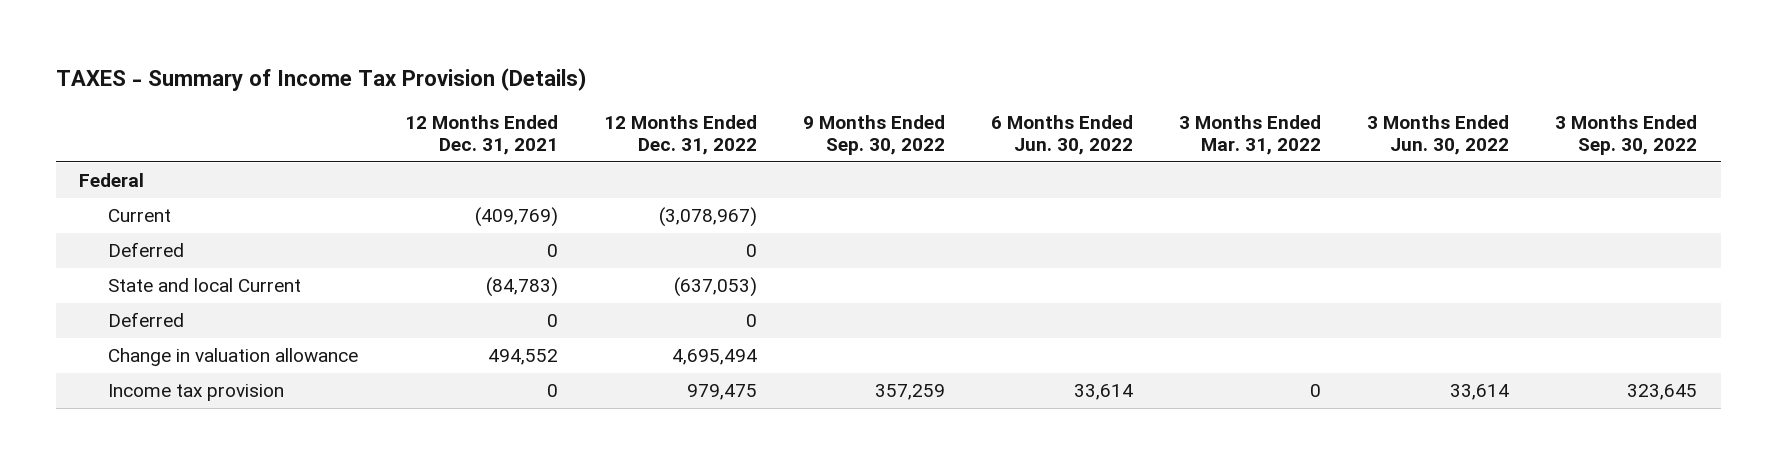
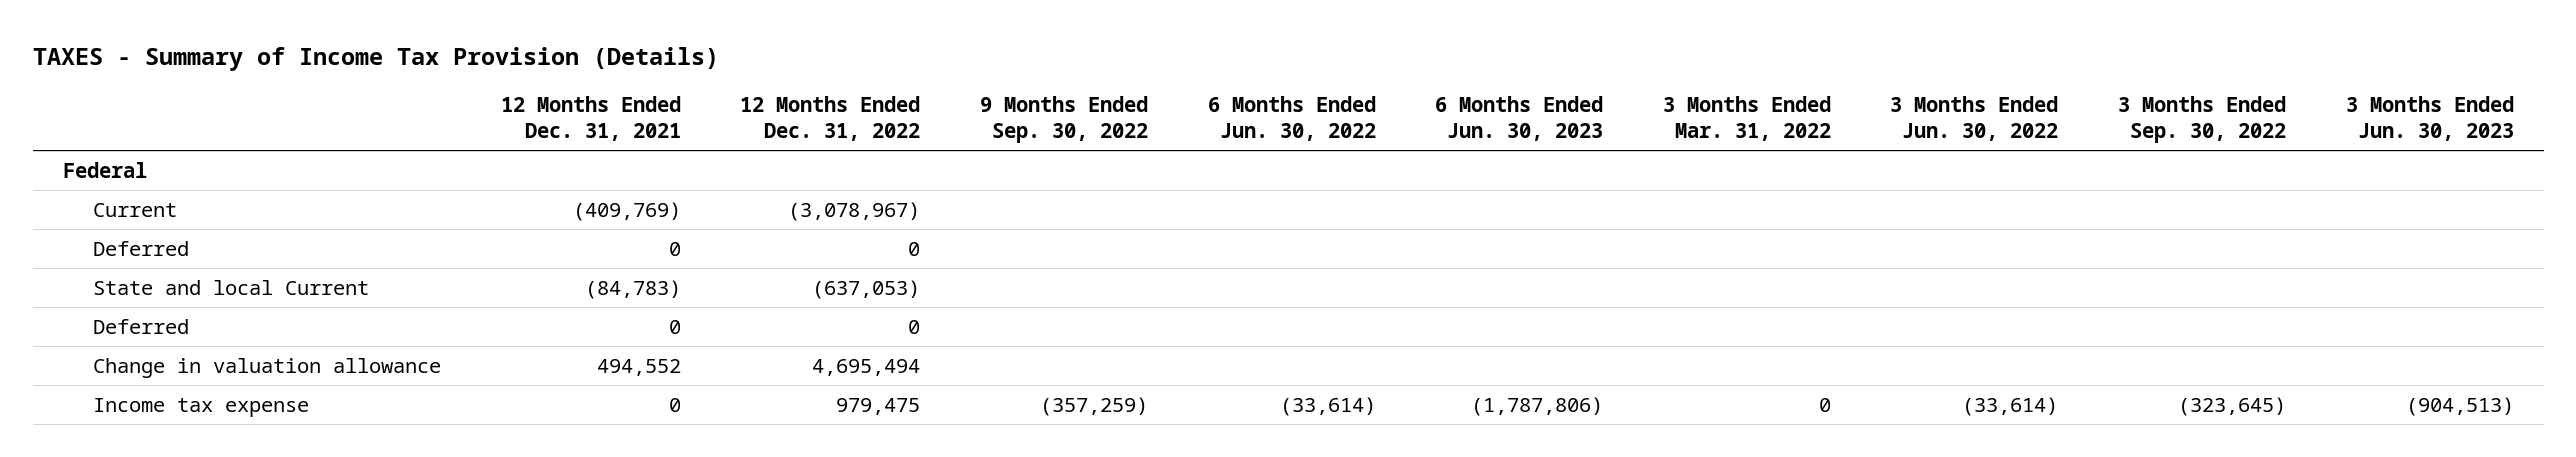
- | 12 Months Ended Dec. 31, 2021 | 12 Months Ended Dec. 31, 2022 | 9 Months Ended Sep. 30, 2022 | 6 Months Ended Jun. 30, 2022 | 3 Months Ended Mar. 31, 2022 | 3 Months Ended Jun. 30, 2022 | 3 Months Ended Sep. 30, 2022
+ | 12 Months Ended Dec. 31, 2021 | 12 Months Ended Dec. 31, 2022 | 9 Months Ended Sep. 30, 2022 | 6 Months Ended Jun. 30, 2022 | 6 Months Ended Jun. 30, 2023 | 3 Months Ended Mar. 31, 2022 | 3 Months Ended Jun. 30, 2022 | 3 Months Ended Sep. 30, 2022 | 3 Months Ended Jun. 30, 2023
- Income tax provision | 0 | 979,475 | 357,259 | 33,614 | 0 | 33,614 | 323,645
+ Income tax expense | 0 | 979,475 | (357,259) | (33,614) | (1,787,806) | 0 | (33,614) | (323,645) | (904,513)

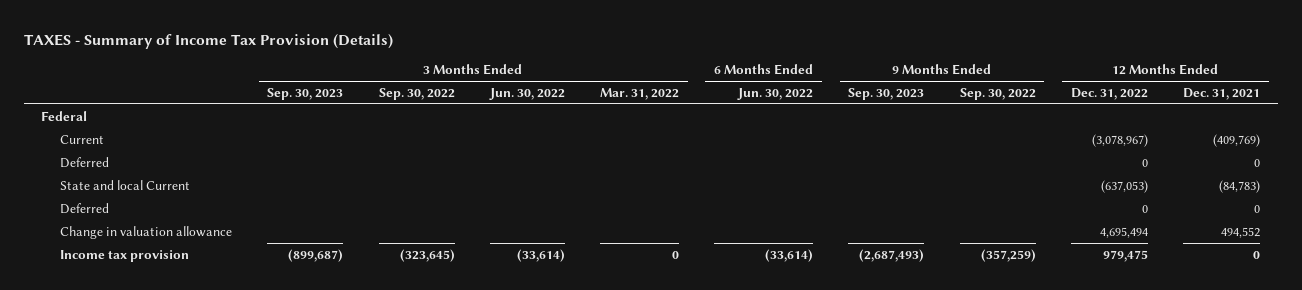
- | 12 Months Ended Dec. 31, 2021 | 12 Months Ended Dec. 31, 2022 | 9 Months Ended Sep. 30, 2022 | 6 Months Ended Jun. 30, 2022 | 6 Months Ended Jun. 30, 2023 | 3 Months Ended Mar. 31, 2022 | 3 Months Ended Jun. 30, 2022 | 3 Months Ended Sep. 30, 2022 | 3 Months Ended Jun. 30, 2023
+ | 3 Months Ended Sep. 30, 2023 | 3 Months Ended Sep. 30, 2022 | 3 Months Ended Jun. 30, 2022 | 3 Months Ended Mar. 31, 2022 | 6 Months Ended Jun. 30, 2022 | 9 Months Ended Sep. 30, 2023 | 9 Months Ended Sep. 30, 2022 | 12 Months Ended Dec. 31, 2022 | 12 Months Ended Dec. 31, 2021
- Income tax expense | 0 | 979,475 | (357,259) | (33,614) | (1,787,806) | 0 | (33,614) | (323,645) | (904,513)
+ Income tax provision | (899,687) | (323,645) | (33,614) | 0 | (33,614) | (2,687,493) | (357,259) | 979,475 | 0

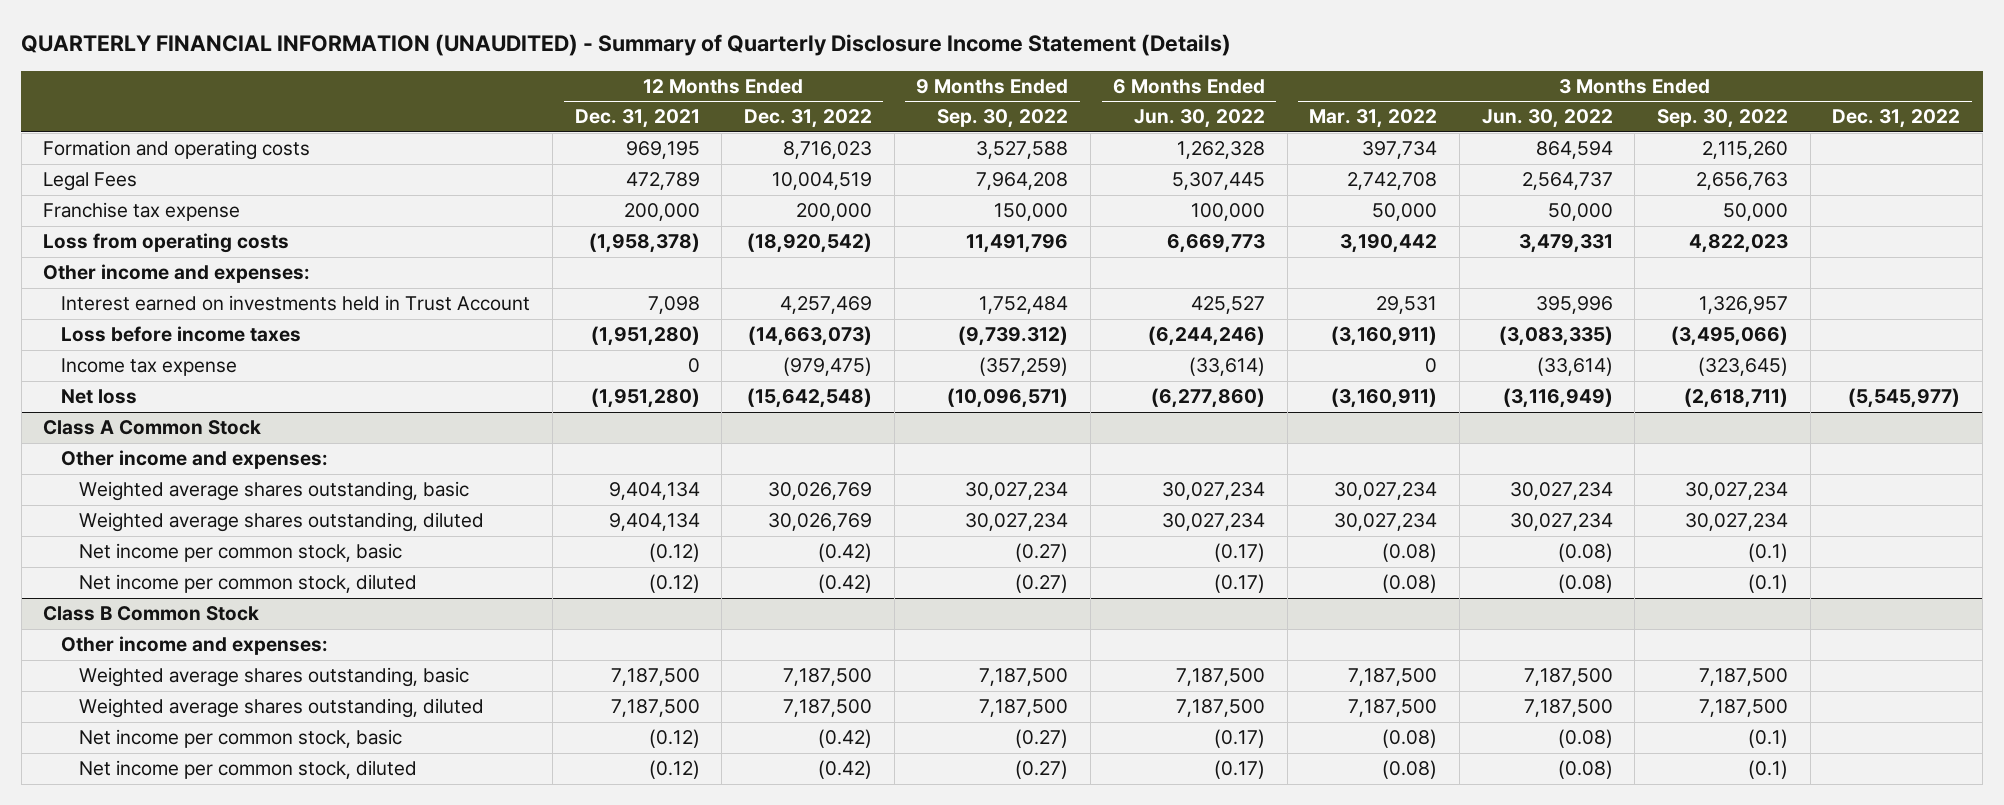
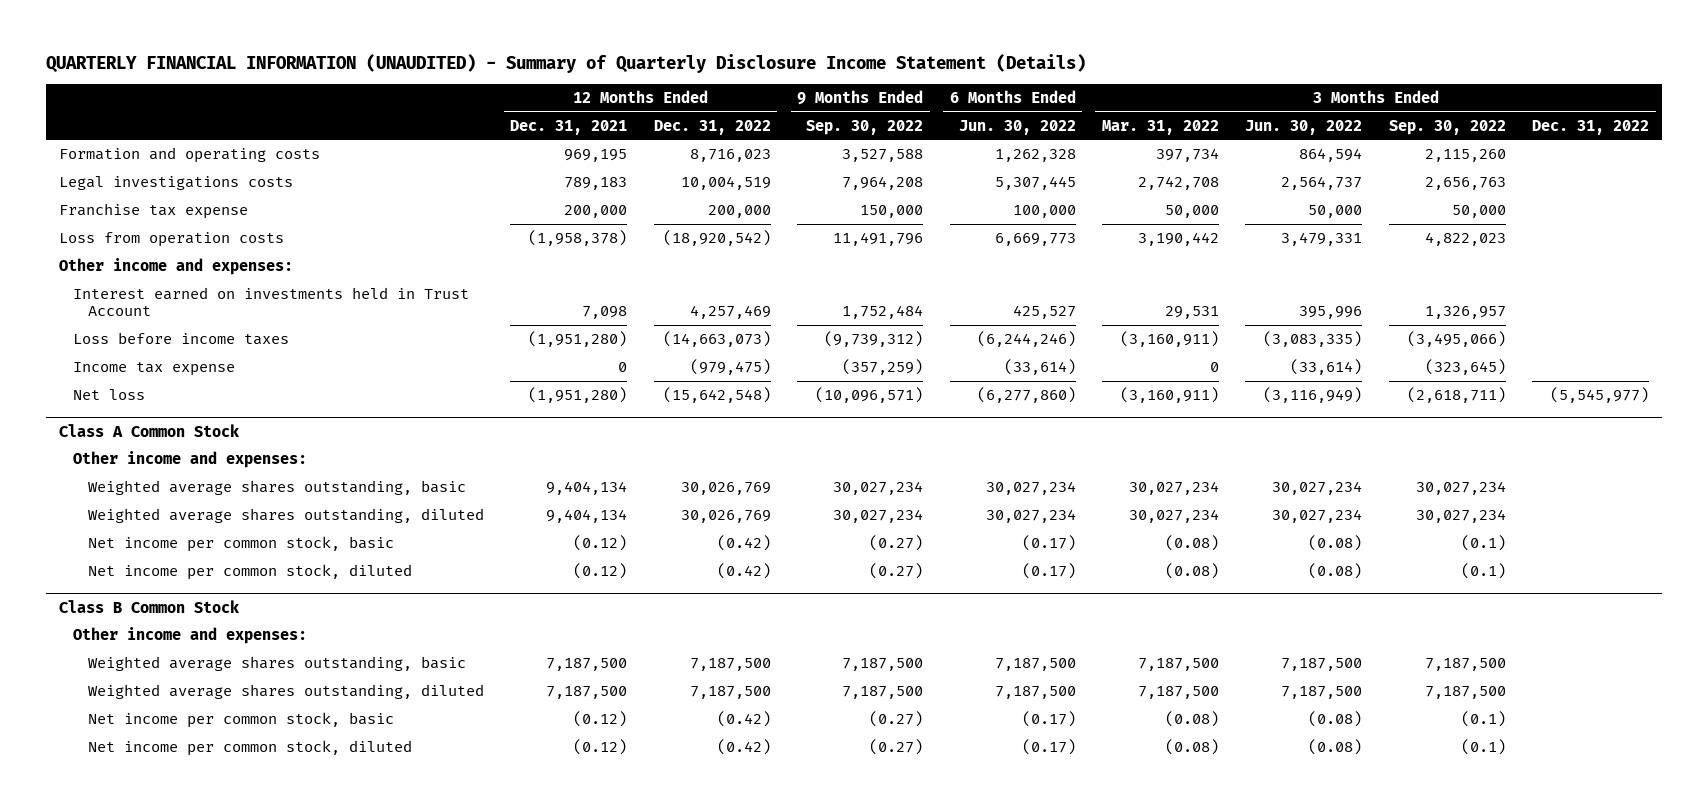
- Legal Fees | 472,789 | 10,004,519 | 7,964,208 | 5,307,445 | 2,742,708 | 2,564,737 | 2,656,763 |
+ Legal investigations costs | 789,183 | 10,004,519 | 7,964,208 | 5,307,445 | 2,742,708 | 2,564,737 | 2,656,763 |
- Loss from operating costs | (1,958,378) | (18,920,542) | 11,491,796 | 6,669,773 | 3,190,442 | 3,479,331 | 4,822,023 |
+ Loss from operation costs | (1,958,378) | (18,920,542) | 11,491,796 | 6,669,773 | 3,190,442 | 3,479,331 | 4,822,023 |
- Loss before income taxes | (1,951,280) | (14,663,073) | (9,739.312) | (6,244,246) | (3,160,911) | (3,083,335) | (3,495,066) |
+ Loss before income taxes | (1,951,280) | (14,663,073) | (9,739,312) | (6,244,246) | (3,160,911) | (3,083,335) | (3,495,066) |

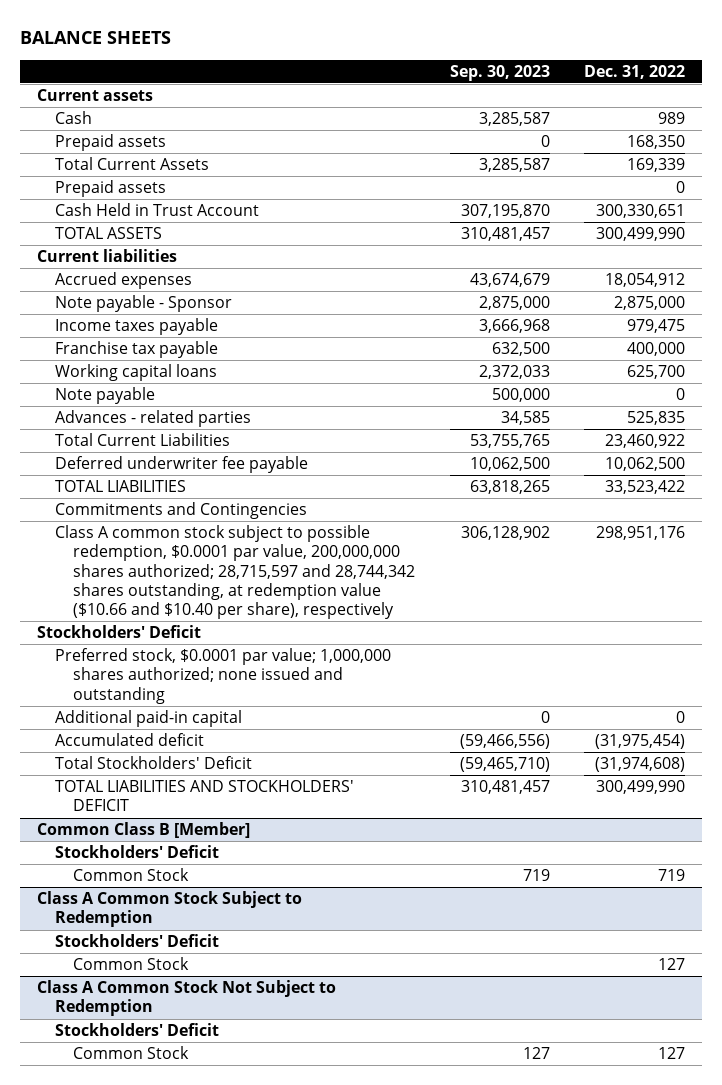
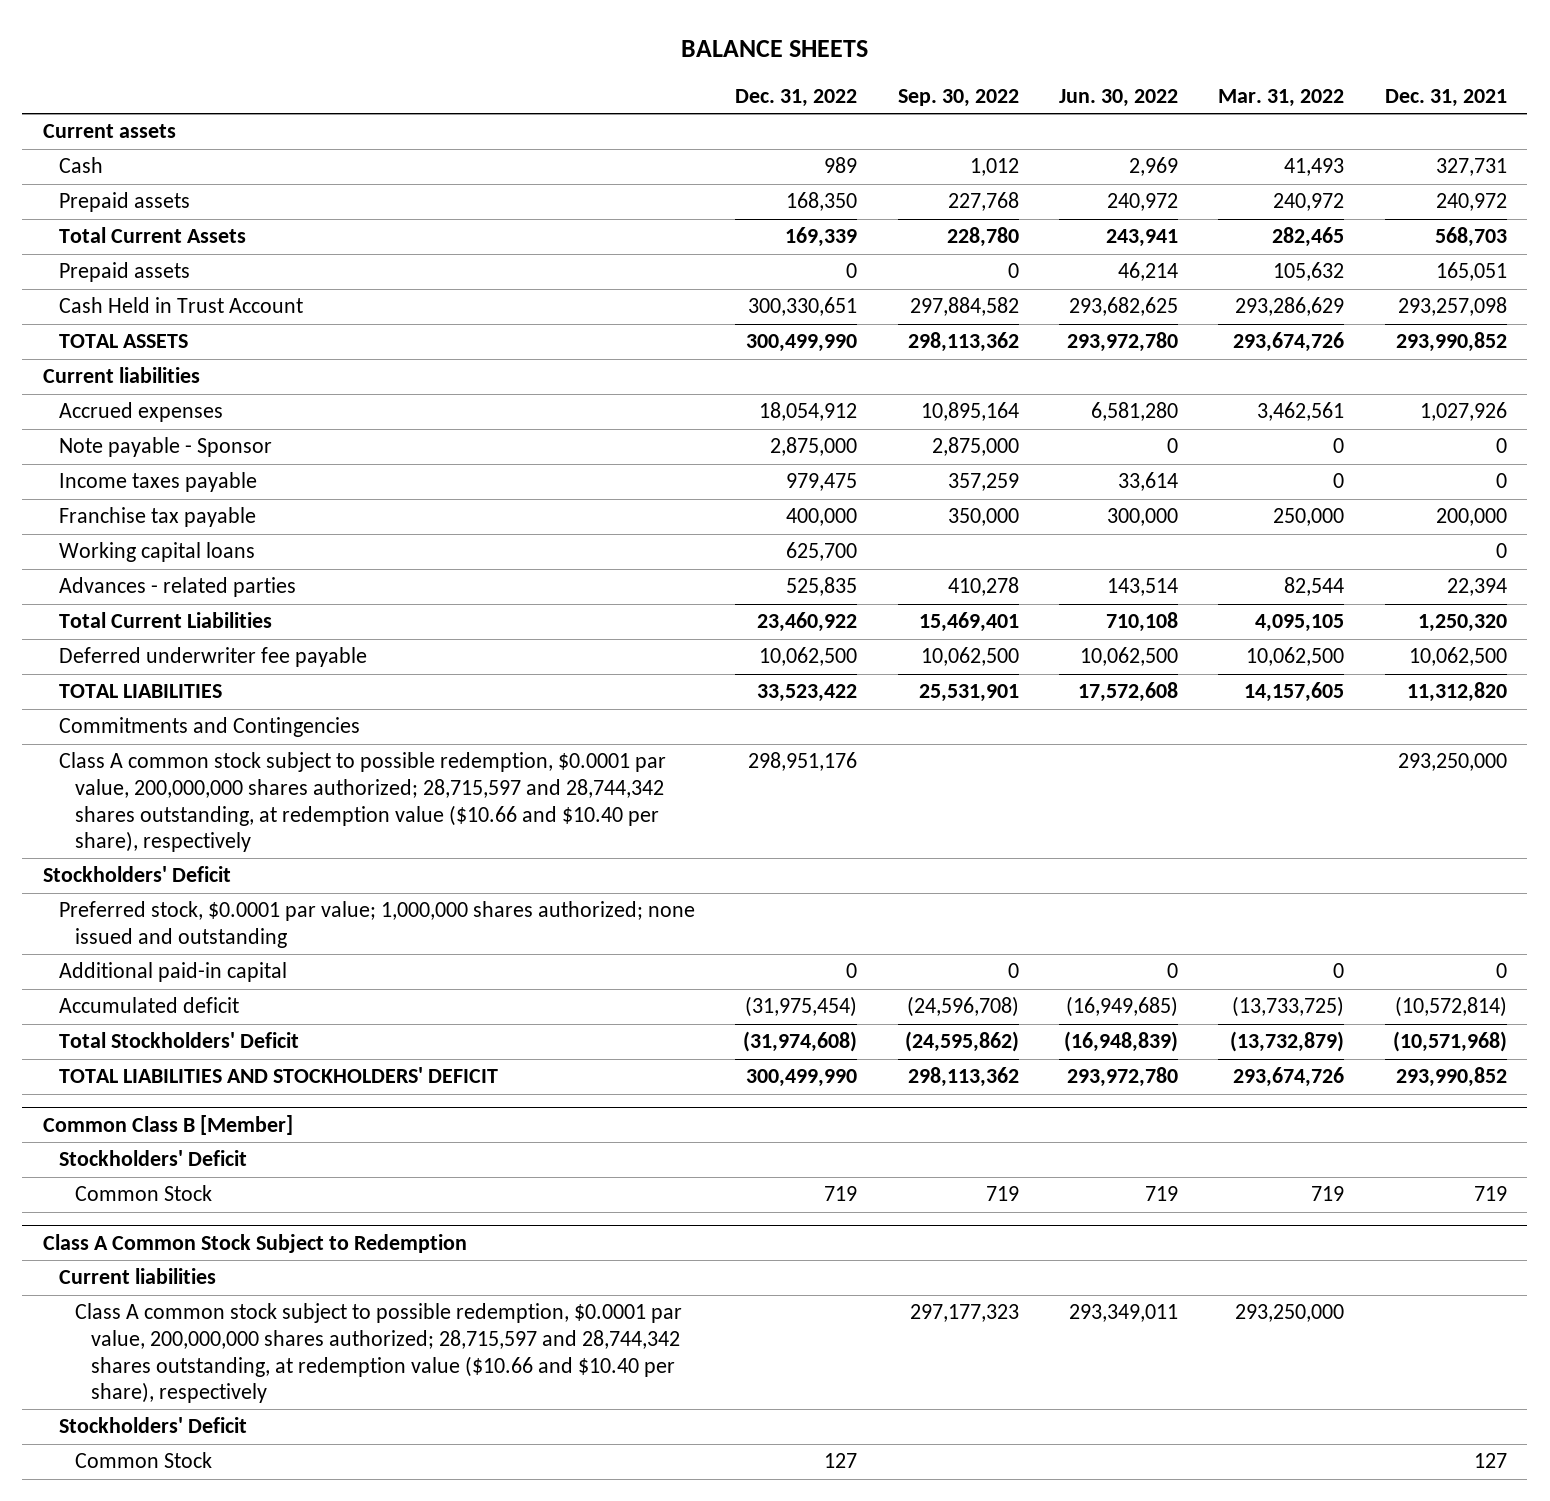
- | Sep. 30, 2023 | Dec. 31, 2022
+ | Dec. 31, 2022 | Sep. 30, 2022 | Jun. 30, 2022 | Mar. 31, 2022 | Dec. 31, 2021
- Note payable | 500,000 | 0
@ Class A Common Stock Subject to Redemption
- Stockholders' Deficit
- Common Stock | | 127
- Class A Common Stock Not Subject to Redemption
@ Class A Common Stock Subject to Redemption
+ Current liabilities
+ Class A common stock subject to possible redemption, $0.0001 par value, 200,000,000 shares authorized; 28,715,597 and 28,744,342 shares outstanding, at redemption value ($10.66 and $10.40 per share), respectively | | 297,177,323 | 293,349,011 | 293,250,000 |

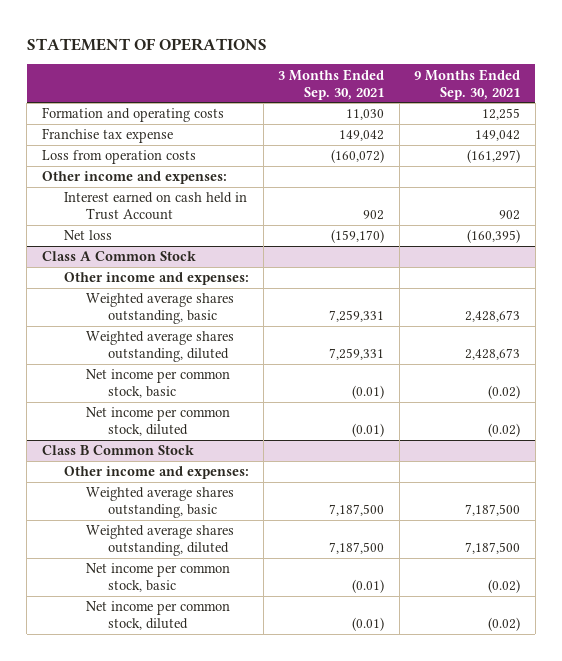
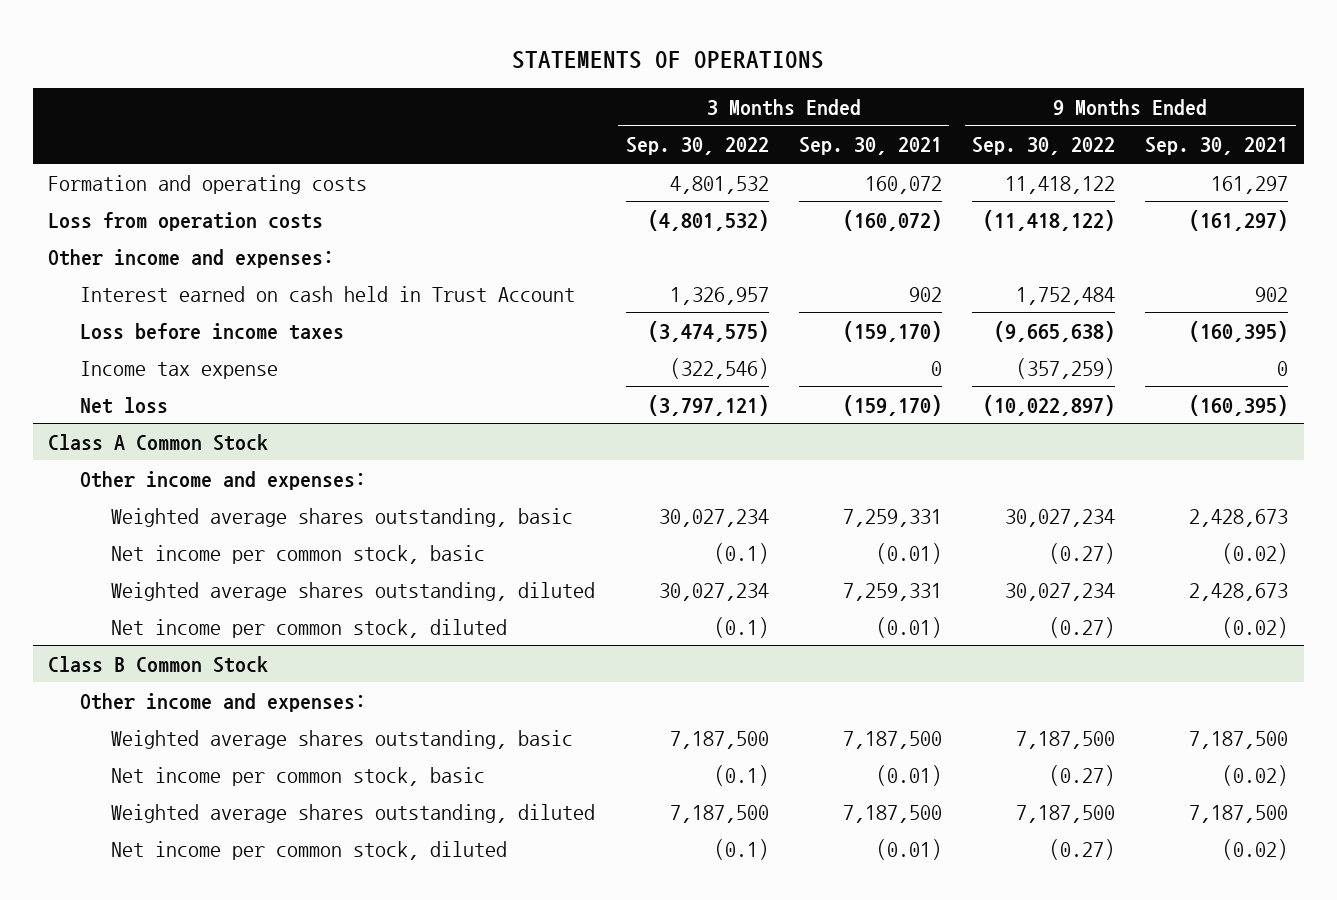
- STATEMENT OF OPERATIONS
+ STATEMENTS OF OPERATIONS
- | 3 Months Ended Sep. 30, 2021 | 9 Months Ended Sep. 30, 2021
+ | 3 Months Ended Sep. 30, 2022 | 3 Months Ended Sep. 30, 2021 | 9 Months Ended Sep. 30, 2022 | 9 Months Ended Sep. 30, 2021
- Formation and operating costs | 11,030 | 12,255
- Franchise tax expense | 149,042 | 149,042
+ Formation and operating costs | 4,801,532 | 160,072 | 11,418,122 | 161,297
+ Loss before income taxes | (3,474,575) | (159,170) | (9,665,638) | (160,395)
+ Income tax expense | (322,546) | 0 | (357,259) | 0
@ Class A Common Stock
moved down: Weighted average shares outstanding, diluted | 30,027,234 | 7,259,331 | 30,027,234 | 2,428,673
@ Class B Common Stock
moved down: Weighted average shares outstanding, diluted | 7,187,500 | 7,187,500 | 7,187,500 | 7,187,500

